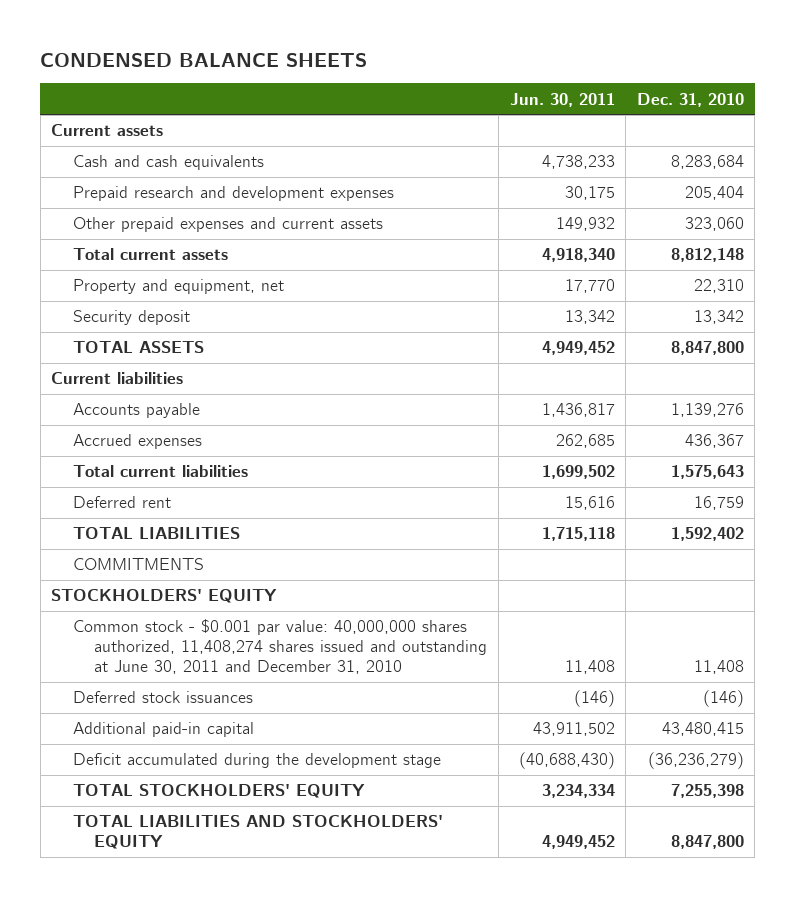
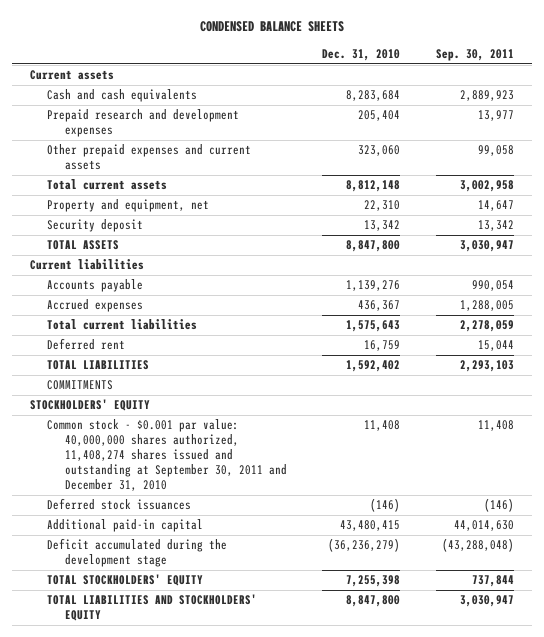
- | Jun. 30, 2011 | Dec. 31, 2010
+ | Dec. 31, 2010 | Sep. 30, 2011
- Common stock - $0.001 par value: 40,000,000 shares authorized, 11,408,274 shares issued and outstanding at June 30, 2011 and December 31, 2010 | 11,408 | 11,408
+ Common stock - $0.001 par value: 40,000,000 shares authorized, 11,408,274 shares issued and outstanding at September 30, 2011 and December 31, 2010 | 11,408 | 11,408

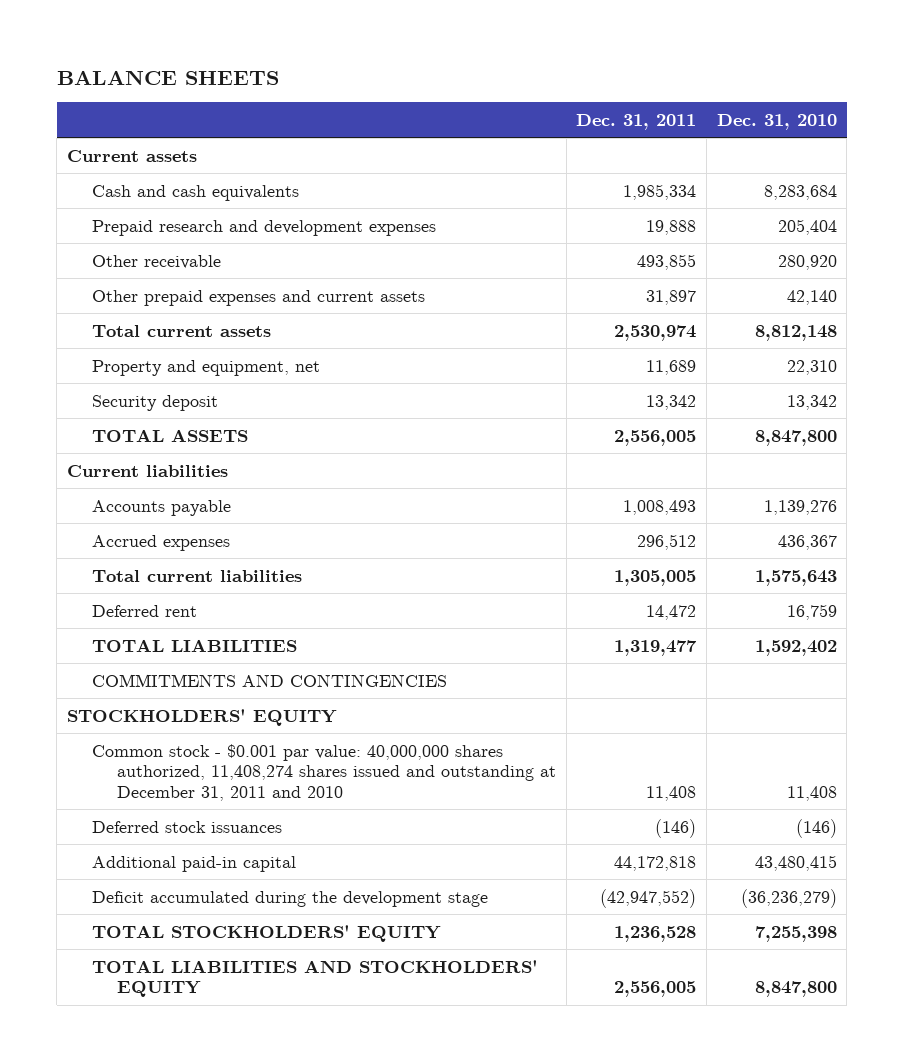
- CONDENSED BALANCE SHEETS
+ BALANCE SHEETS
- | Dec. 31, 2010 | Sep. 30, 2011
+ | Dec. 31, 2011 | Dec. 31, 2010
- Other prepaid expenses and current assets | 323,060 | 99,058
+ Other receivable | 493,855 | 280,920
+ Other prepaid expenses and current assets | 31,897 | 42,140
- COMMITMENTS
+ COMMITMENTS AND CONTINGENCIES
- Common stock - $0.001 par value: 40,000,000 shares authorized, 11,408,274 shares issued and outstanding at September 30, 2011 and December 31, 2010 | 11,408 | 11,408
+ Common stock - $0.001 par value: 40,000,000 shares authorized, 11,408,274 shares issued and outstanding at December 31, 2011 and 2010 | 11,408 | 11,408

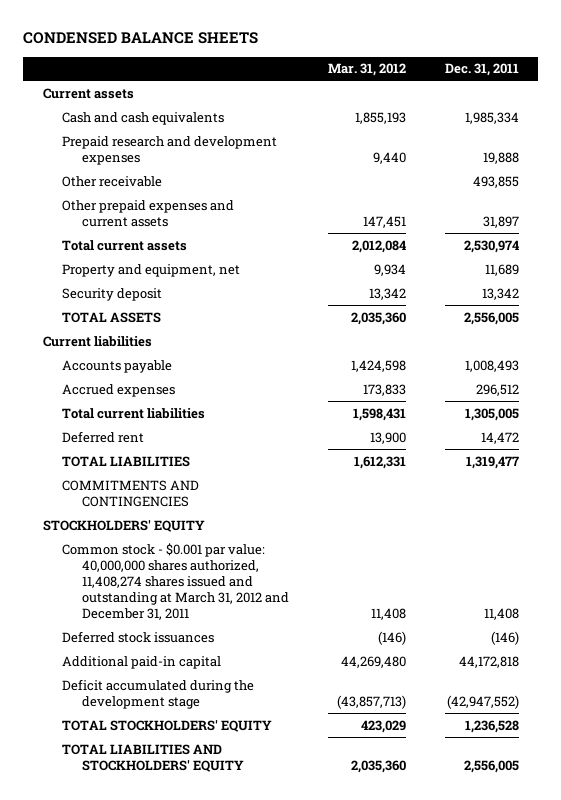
- BALANCE SHEETS
+ CONDENSED BALANCE SHEETS
- | Dec. 31, 2011 | Dec. 31, 2010
+ | Mar. 31, 2012 | Dec. 31, 2011
- Common stock - $0.001 par value: 40,000,000 shares authorized, 11,408,274 shares issued and outstanding at December 31, 2011 and 2010 | 11,408 | 11,408
+ Common stock - $0.001 par value: 40,000,000 shares authorized, 11,408,274 shares issued and outstanding at March 31, 2012 and December 31, 2011 | 11,408 | 11,408

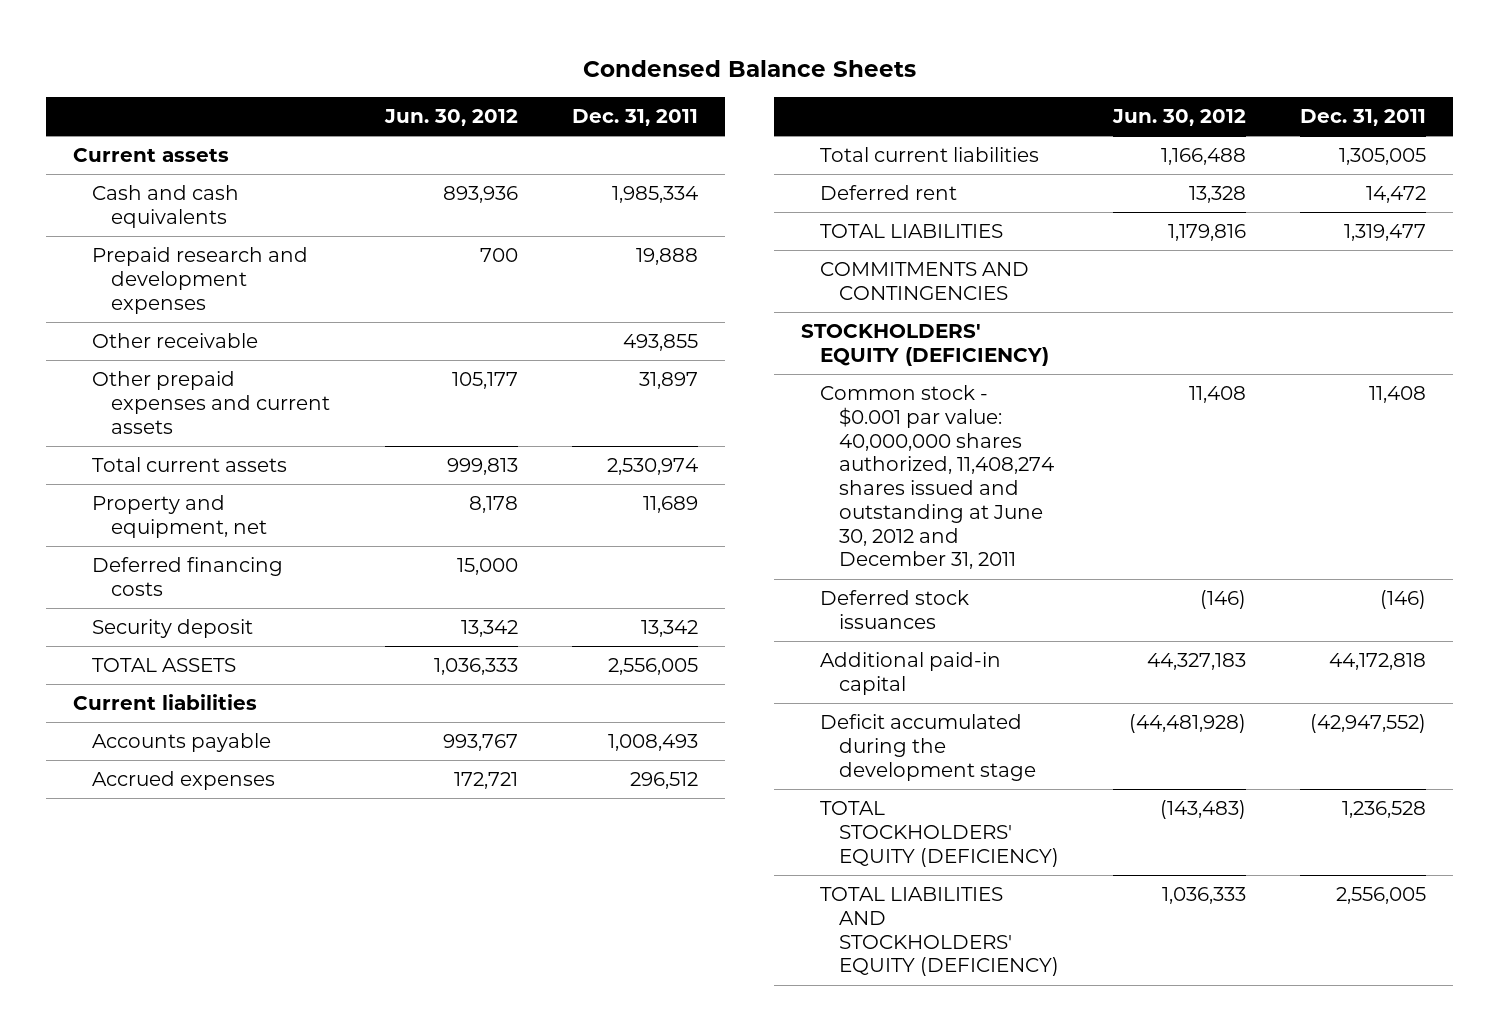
- CONDENSED BALANCE SHEETS
+ Condensed Balance Sheets
- | Mar. 31, 2012 | Dec. 31, 2011
+ | Jun. 30, 2012 | Dec. 31, 2011
+ Deferred financing costs | 15,000 |
- STOCKHOLDERS' EQUITY
- Common stock - $0.001 par value: 40,000,000 shares authorized, 11,408,274 shares issued and outstanding at March 31, 2012 and December 31, 2011 | 11,408 | 11,408
+ STOCKHOLDERS' EQUITY (DEFICIENCY)
+ Common stock - $0.001 par value: 40,000,000 shares authorized, 11,408,274 shares issued and outstanding at June 30, 2012 and December 31, 2011 | 11,408 | 11,408
- TOTAL STOCKHOLDERS' EQUITY | 423,029 | 1,236,528
- TOTAL LIABILITIES AND STOCKHOLDERS' EQUITY | 2,035,360 | 2,556,005
+ TOTAL STOCKHOLDERS' EQUITY (DEFICIENCY) | (143,483) | 1,236,528
+ TOTAL LIABILITIES AND STOCKHOLDERS' EQUITY (DEFICIENCY) | 1,036,333 | 2,556,005

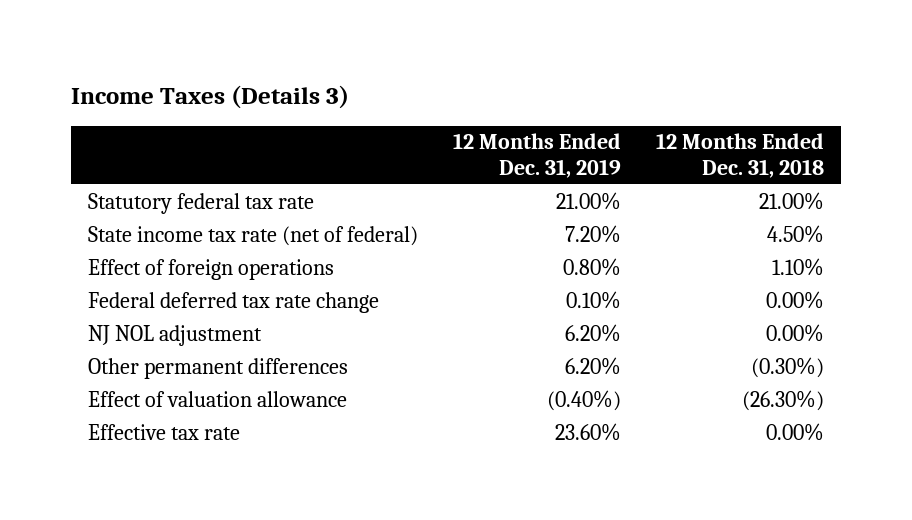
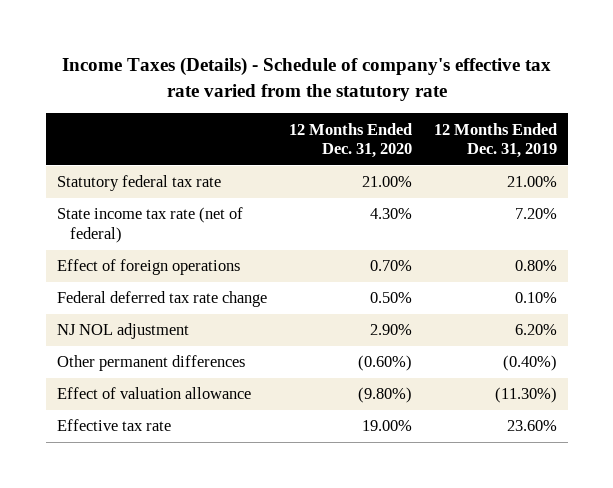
- Income Taxes (Details 3)
+ Income Taxes (Details) - Schedule of company's effective tax rate varied from the statutory rate
- | 12 Months Ended Dec. 31, 2019 | 12 Months Ended Dec. 31, 2018
+ | 12 Months Ended Dec. 31, 2020 | 12 Months Ended Dec. 31, 2019
- Other permanent differences | 6.20% | (0.30%)
- Effect of valuation allowance | (0.40%) | (26.30%)
+ Other permanent differences | (0.60%) | (0.40%)
+ Effect of valuation allowance | (9.80%) | (11.30%)

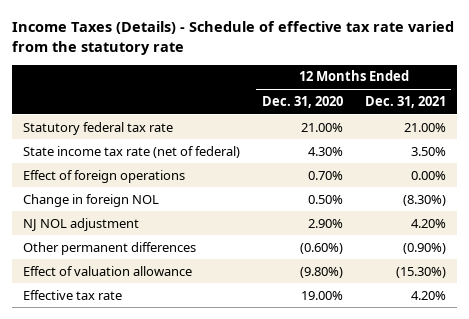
- Income Taxes (Details) - Schedule of company's effective tax rate varied from the statutory rate
+ Income Taxes (Details) - Schedule of effective tax rate varied from the statutory rate
- | 12 Months Ended Dec. 31, 2020 | 12 Months Ended Dec. 31, 2019
+ | 12 Months Ended Dec. 31, 2020 | 12 Months Ended Dec. 31, 2021
- Federal deferred tax rate change | 0.50% | 0.10%
+ Change in foreign NOL | 0.50% | (8.30%)

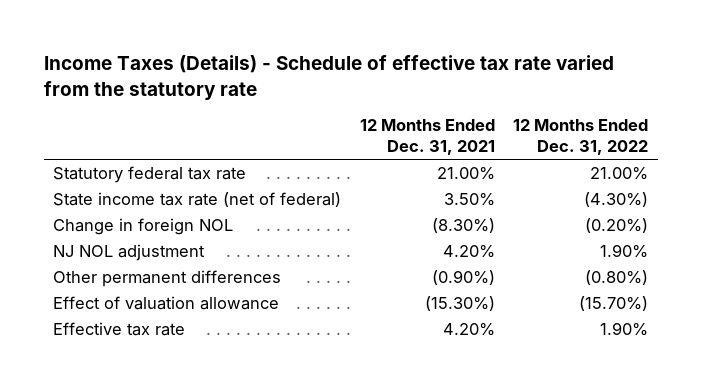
- | 12 Months Ended Dec. 31, 2020 | 12 Months Ended Dec. 31, 2021
+ | 12 Months Ended Dec. 31, 2021 | 12 Months Ended Dec. 31, 2022
- Effect of foreign operations | 0.70% | 0.00%

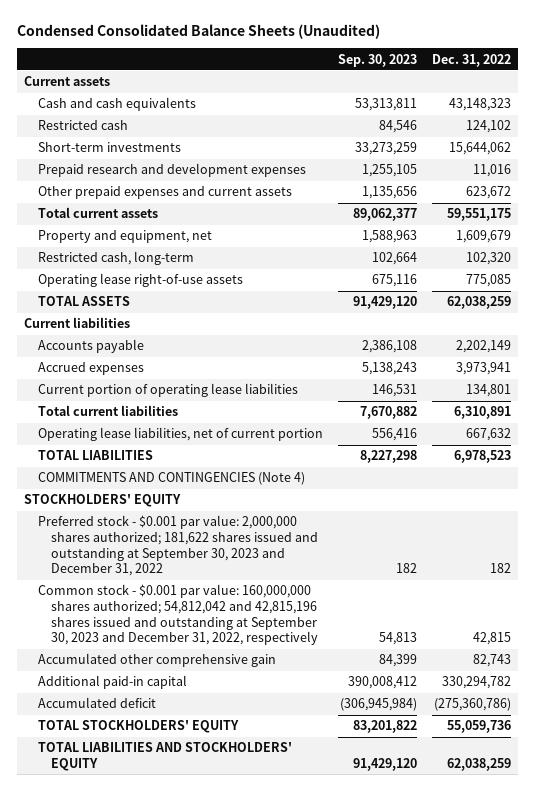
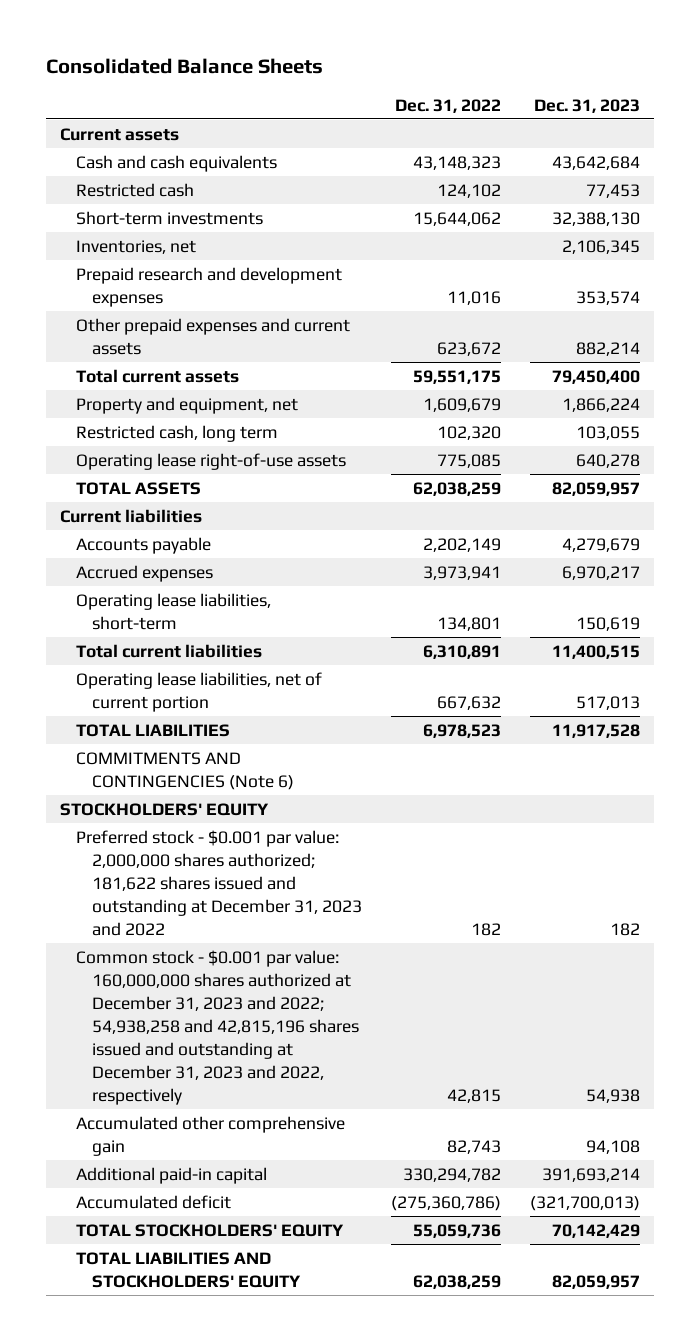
- Condensed Consolidated Balance Sheets (Unaudited)
+ Consolidated Balance Sheets
- | Sep. 30, 2023 | Dec. 31, 2022
+ | Dec. 31, 2022 | Dec. 31, 2023
+ Inventories, net | | 2,106,345
- Restricted cash, long-term | 102,664 | 102,320
+ Restricted cash, long term | 102,320 | 103,055
- Current portion of operating lease liabilities | 146,531 | 134,801
+ Operating lease liabilities, short-term | 134,801 | 150,619
- COMMITMENTS AND CONTINGENCIES (Note 4)
+ COMMITMENTS AND CONTINGENCIES (Note 6)
- Preferred stock - $0.001 par value: 2,000,000 shares authorized; 181,622 shares issued and outstanding at September 30, 2023 and December 31, 2022 | 182 | 182
- Common stock - $0.001 par value: 160,000,000 shares authorized; 54,812,042 and 42,815,196 shares issued and outstanding at September 30, 2023 and December 31, 2022, respectively | 54,813 | 42,815
+ Preferred stock - $0.001 par value: 2,000,000 shares authorized; 181,622 shares issued and outstanding at December 31, 2023 and 2022 | 182 | 182
+ Common stock - $0.001 par value: 160,000,000 shares authorized at December 31, 2023 and 2022; 54,938,258 and 42,815,196 shares issued and outstanding at December 31, 2023 and 2022, respectively | 42,815 | 54,938

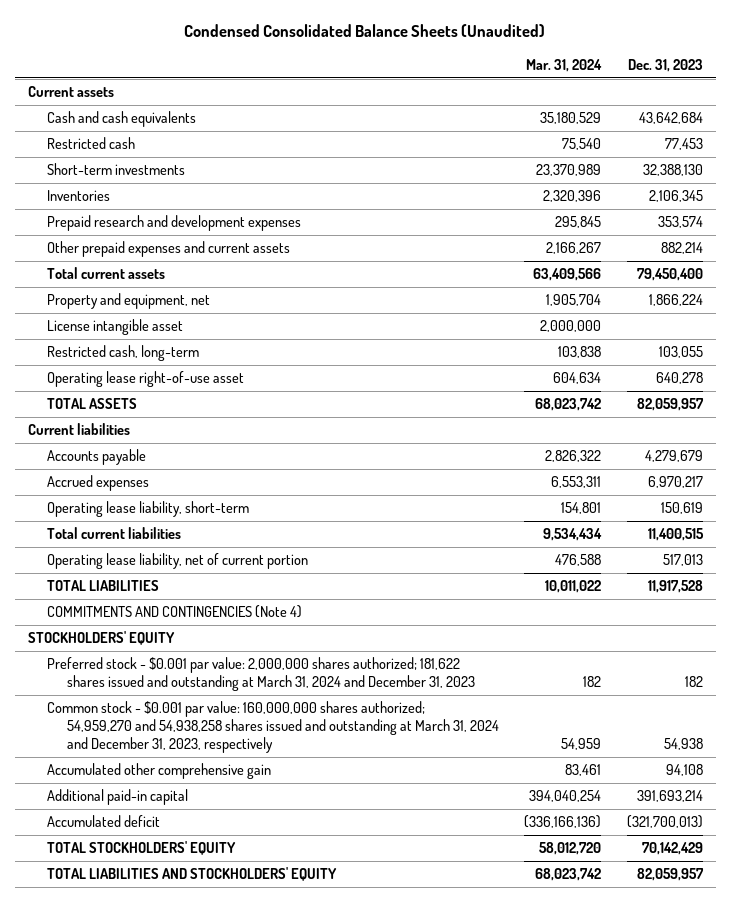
- Consolidated Balance Sheets
+ Condensed Consolidated Balance Sheets (Unaudited)
- | Dec. 31, 2022 | Dec. 31, 2023
+ | Mar. 31, 2024 | Dec. 31, 2023
- Inventories, net | | 2,106,345
+ Inventories | 2,320,396 | 2,106,345
- Restricted cash, long term | 102,320 | 103,055
- Operating lease right-of-use assets | 775,085 | 640,278
+ License intangible asset | 2,000,000 |
+ Restricted cash, long-term | 103,838 | 103,055
+ Operating lease right-of-use asset | 604,634 | 640,278
- Operating lease liabilities, short-term | 134,801 | 150,619
+ Operating lease liability, short-term | 154,801 | 150,619
- Operating lease liabilities, net of current portion | 667,632 | 517,013
+ Operating lease liability, net of current portion | 476,588 | 517,013
- COMMITMENTS AND CONTINGENCIES (Note 6)
+ COMMITMENTS AND CONTINGENCIES (Note 4)
- Preferred stock - $0.001 par value: 2,000,000 shares authorized; 181,622 shares issued and outstanding at December 31, 2023 and 2022 | 182 | 182
- Common stock - $0.001 par value: 160,000,000 shares authorized at December 31, 2023 and 2022; 54,938,258 and 42,815,196 shares issued and outstanding at December 31, 2023 and 2022, respectively | 42,815 | 54,938
+ Preferred stock - $0.001 par value: 2,000,000 shares authorized; 181,622 shares issued and outstanding at March 31, 2024 and December 31, 2023 | 182 | 182
+ Common stock - $0.001 par value: 160,000,000 shares authorized; 54,959,270 and 54,938,258 shares issued and outstanding at March 31, 2024 and December 31, 2023, respectively | 54,959 | 54,938

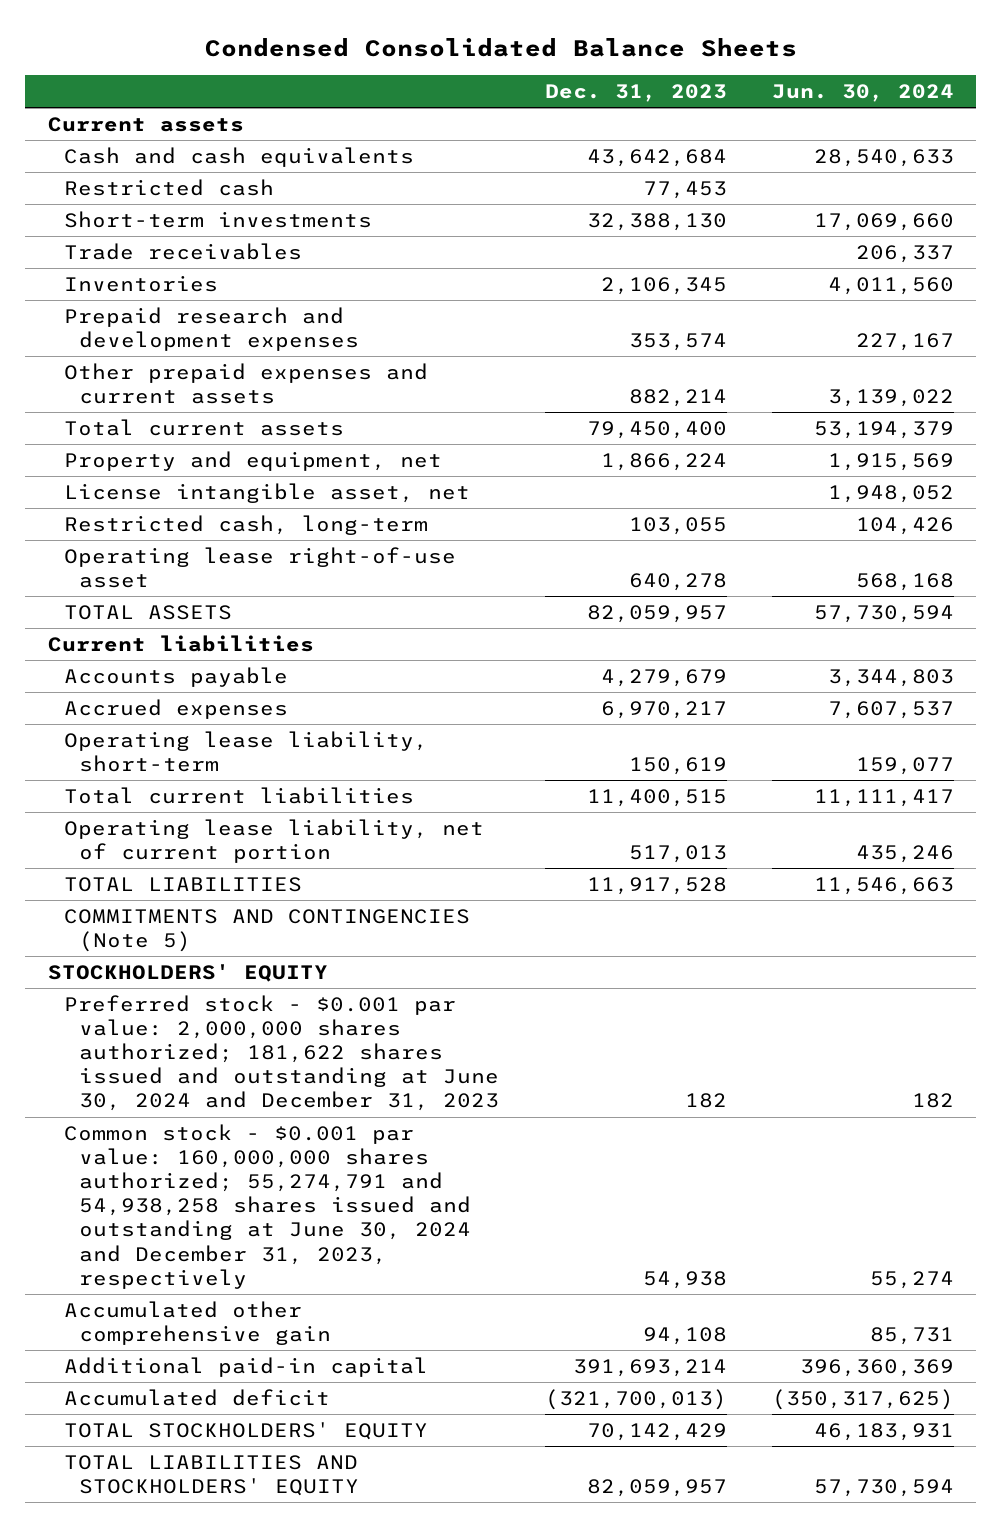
- Condensed Consolidated Balance Sheets (Unaudited)
+ Condensed Consolidated Balance Sheets
- | Mar. 31, 2024 | Dec. 31, 2023
+ | Dec. 31, 2023 | Jun. 30, 2024
+ Trade receivables | | 206,337
- License intangible asset | 2,000,000 |
+ License intangible asset, net | | 1,948,052
- COMMITMENTS AND CONTINGENCIES (Note 4)
+ COMMITMENTS AND CONTINGENCIES (Note 5)
- Preferred stock - $0.001 par value: 2,000,000 shares authorized; 181,622 shares issued and outstanding at March 31, 2024 and December 31, 2023 | 182 | 182
- Common stock - $0.001 par value: 160,000,000 shares authorized; 54,959,270 and 54,938,258 shares issued and outstanding at March 31, 2024 and December 31, 2023, respectively | 54,959 | 54,938
+ Preferred stock - $0.001 par value: 2,000,000 shares authorized; 181,622 shares issued and outstanding at June 30, 2024 and December 31, 2023 | 182 | 182
+ Common stock - $0.001 par value: 160,000,000 shares authorized; 55,274,791 and 54,938,258 shares issued and outstanding at June 30, 2024 and December 31, 2023, respectively | 54,938 | 55,274

